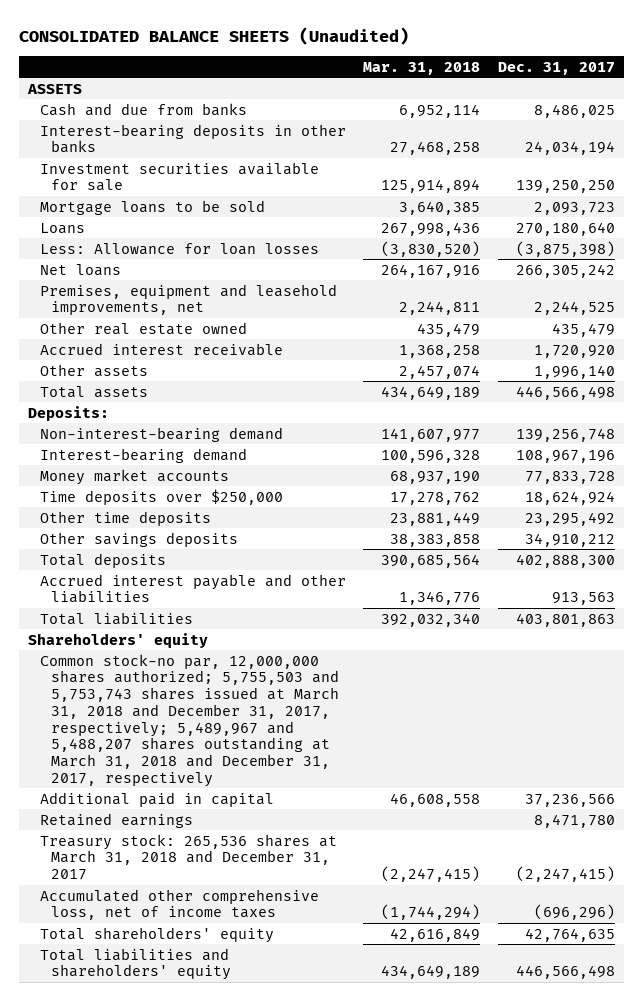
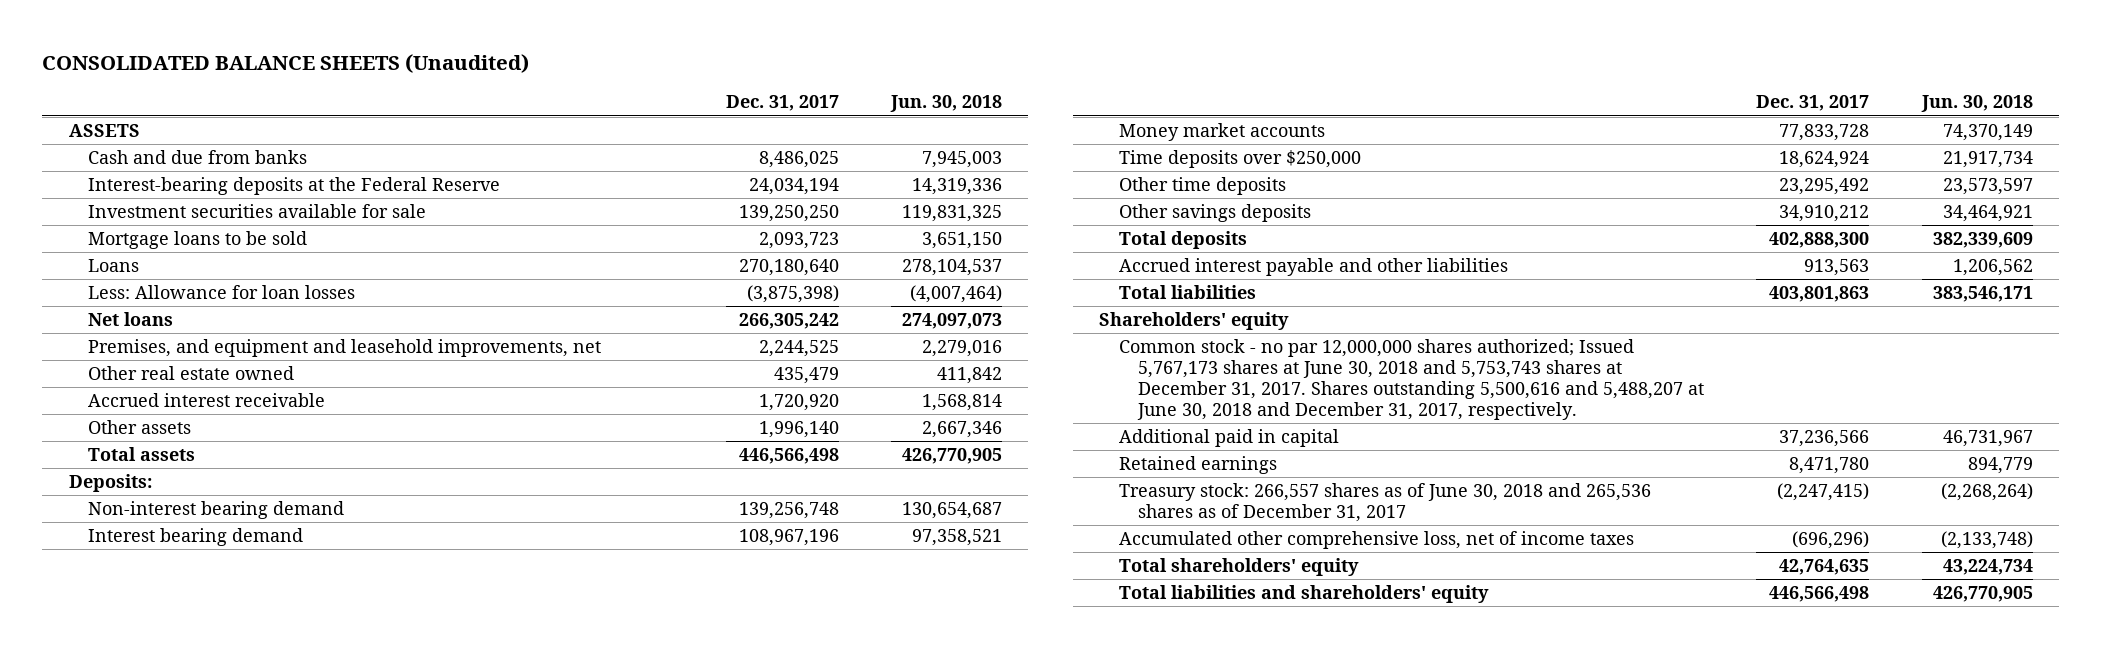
- | Mar. 31, 2018 | Dec. 31, 2017
+ | Dec. 31, 2017 | Jun. 30, 2018
- Interest-bearing deposits in other banks | 27,468,258 | 24,034,194
+ Interest-bearing deposits at the Federal Reserve | 24,034,194 | 14,319,336
- Premises, equipment and leasehold improvements, net | 2,244,811 | 2,244,525
+ Premises, and equipment and leasehold improvements, net | 2,244,525 | 2,279,016
- Non-interest-bearing demand | 141,607,977 | 139,256,748
- Interest-bearing demand | 100,596,328 | 108,967,196
+ Non-interest bearing demand | 139,256,748 | 130,654,687
+ Interest bearing demand | 108,967,196 | 97,358,521
- Common stock-no par, 12,000,000 shares authorized; 5,755,503 and 5,753,743 shares issued at March 31, 2018 and December 31, 2017, respectively; 5,489,967 and 5,488,207 shares outstanding at March 31, 2018 and December 31, 2017, respectively
+ Common stock - no par 12,000,000 shares authorized; Issued 5,767,173 shares at June 30, 2018 and 5,753,743 shares at December 31, 2017. Shares outstanding 5,500,616 and 5,488,207 at June 30, 2018 and December 31, 2017, respectively.
- Treasury stock: 265,536 shares at March 31, 2018 and December 31, 2017 | (2,247,415) | (2,247,415)
+ Treasury stock: 266,557 shares as of June 30, 2018 and 265,536 shares as of December 31, 2017 | (2,247,415) | (2,268,264)

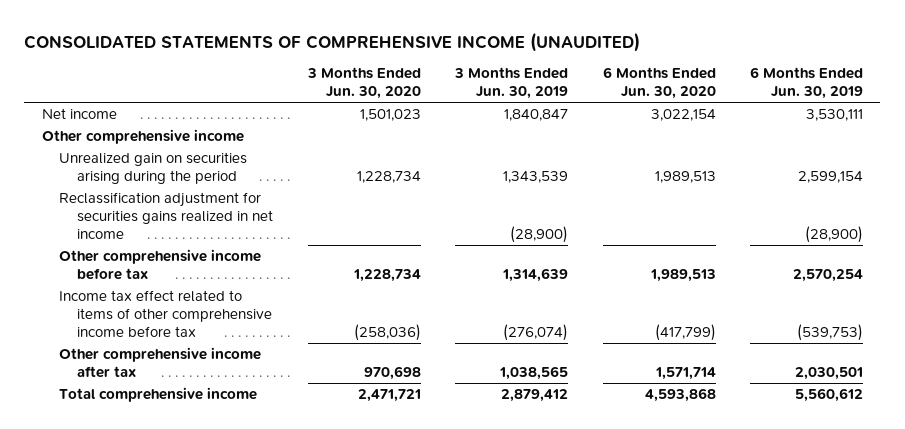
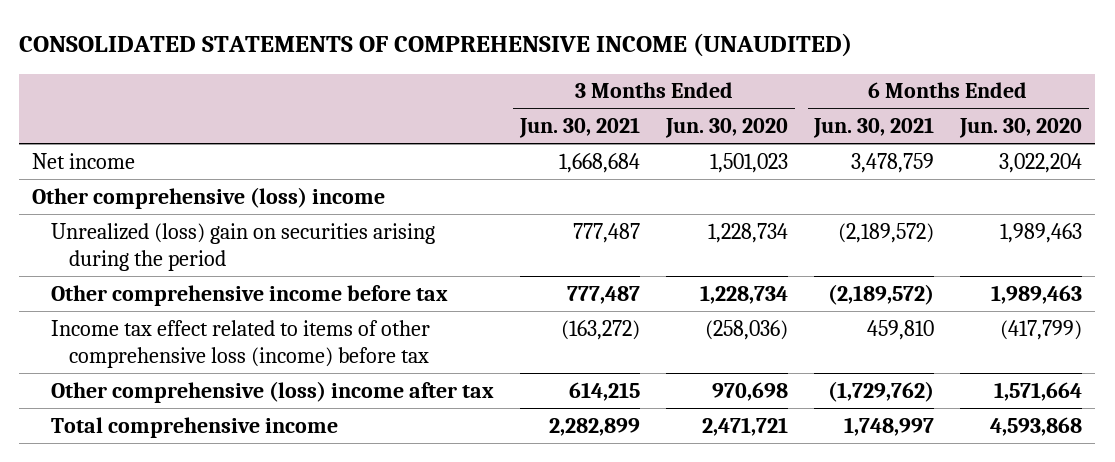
- | 3 Months Ended Jun. 30, 2020 | 3 Months Ended Jun. 30, 2019 | 6 Months Ended Jun. 30, 2020 | 6 Months Ended Jun. 30, 2019
+ | 3 Months Ended Jun. 30, 2021 | 3 Months Ended Jun. 30, 2020 | 6 Months Ended Jun. 30, 2021 | 6 Months Ended Jun. 30, 2020
- Net income | 1,501,023 | 1,840,847 | 3,022,154 | 3,530,111
- Other comprehensive income
- Unrealized gain on securities arising during the period | 1,228,734 | 1,343,539 | 1,989,513 | 2,599,154
- Reclassification adjustment for securities gains realized in net income | | (28,900) | | (28,900)
- Other comprehensive income before tax | 1,228,734 | 1,314,639 | 1,989,513 | 2,570,254
- Income tax effect related to items of other comprehensive income before tax | (258,036) | (276,074) | (417,799) | (539,753)
- Other comprehensive income after tax | 970,698 | 1,038,565 | 1,571,714 | 2,030,501
+ Net income | 1,668,684 | 1,501,023 | 3,478,759 | 3,022,204
+ Other comprehensive (loss) income
+ Unrealized (loss) gain on securities arising during the period | 777,487 | 1,228,734 | (2,189,572) | 1,989,463
+ Other comprehensive income before tax | 777,487 | 1,228,734 | (2,189,572) | 1,989,463
+ Income tax effect related to items of other comprehensive loss (income) before tax | (163,272) | (258,036) | 459,810 | (417,799)
+ Other comprehensive (loss) income after tax | 614,215 | 970,698 | (1,729,762) | 1,571,664

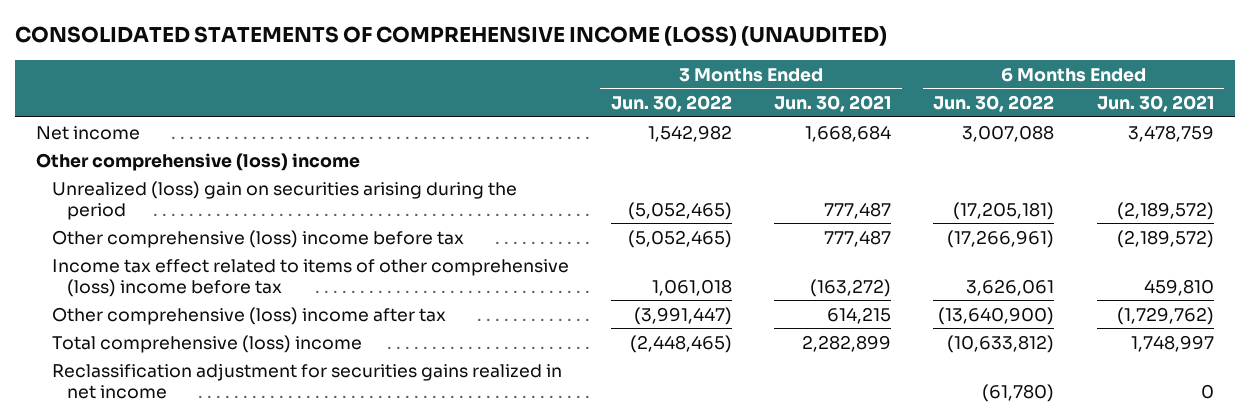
- CONSOLIDATED STATEMENTS OF COMPREHENSIVE INCOME (UNAUDITED)
+ CONSOLIDATED STATEMENTS OF COMPREHENSIVE INCOME (LOSS) (UNAUDITED)
- | 3 Months Ended Jun. 30, 2021 | 3 Months Ended Jun. 30, 2020 | 6 Months Ended Jun. 30, 2021 | 6 Months Ended Jun. 30, 2020
+ | 3 Months Ended Jun. 30, 2022 | 3 Months Ended Jun. 30, 2021 | 6 Months Ended Jun. 30, 2022 | 6 Months Ended Jun. 30, 2021
- Other comprehensive income before tax | 777,487 | 1,228,734 | (2,189,572) | 1,989,463
- Income tax effect related to items of other comprehensive loss (income) before tax | (163,272) | (258,036) | 459,810 | (417,799)
+ Other comprehensive (loss) income before tax | (5,052,465) | 777,487 | (17,266,961) | (2,189,572)
+ Income tax effect related to items of other comprehensive (loss) income before tax | 1,061,018 | (163,272) | 3,626,061 | 459,810
- Total comprehensive income | 2,282,899 | 2,471,721 | 1,748,997 | 4,593,868
+ Total comprehensive (loss) income | (2,448,465) | 2,282,899 | (10,633,812) | 1,748,997
+ Reclassification adjustment for securities gains realized in net income | | | (61,780) | 0

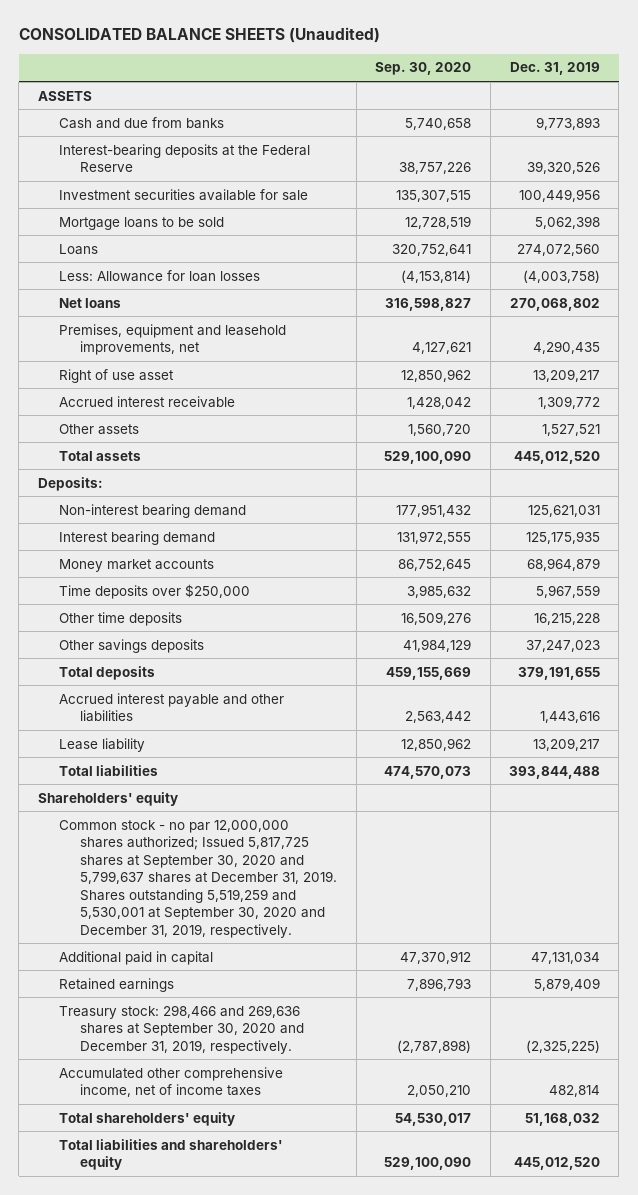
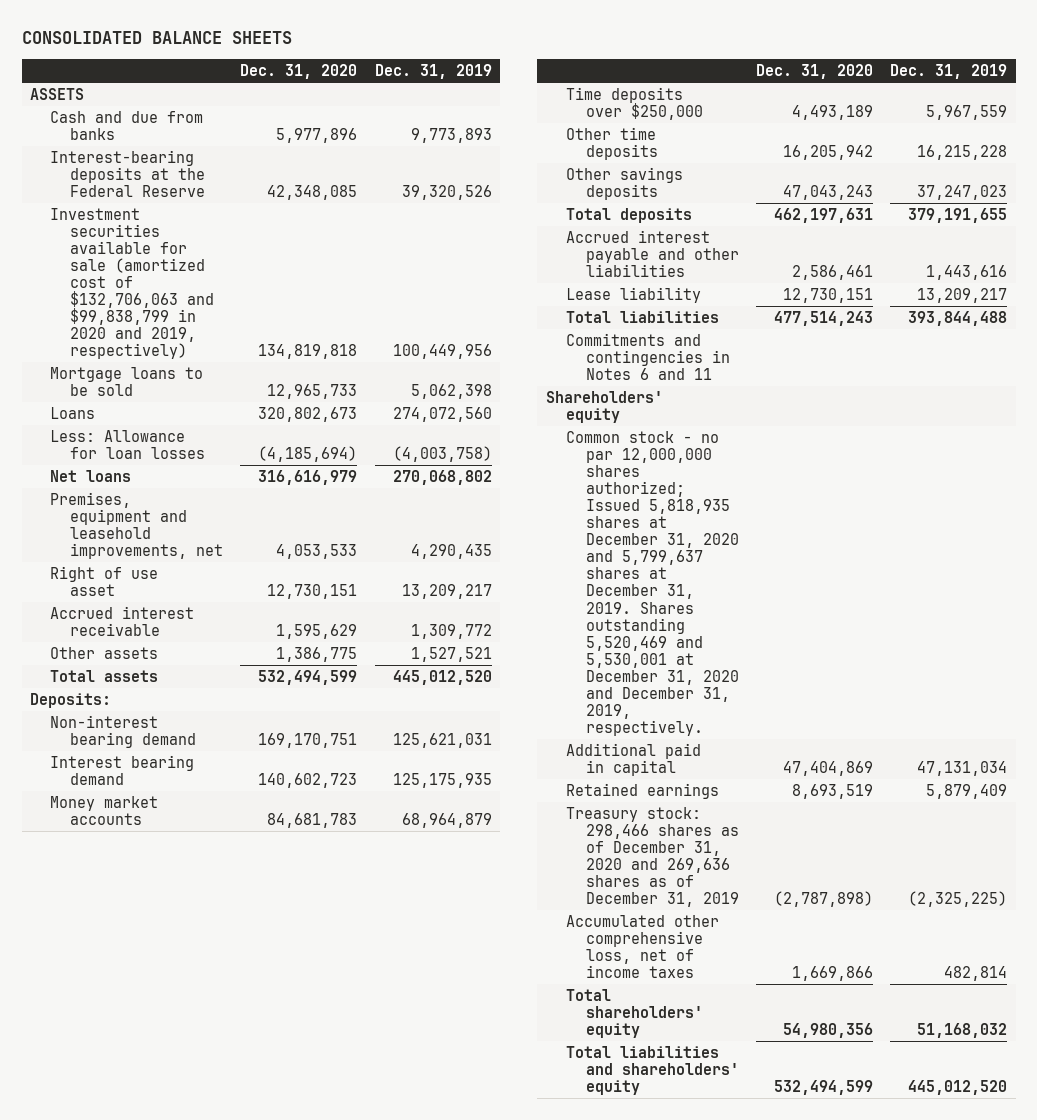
- CONSOLIDATED BALANCE SHEETS (Unaudited)
+ CONSOLIDATED BALANCE SHEETS
- | Sep. 30, 2020 | Dec. 31, 2019
+ | Dec. 31, 2020 | Dec. 31, 2019
- Investment securities available for sale | 135,307,515 | 100,449,956
+ Investment securities available for sale (amortized cost of $132,706,063 and $99,838,799 in 2020 and 2019, respectively) | 134,819,818 | 100,449,956
+ Commitments and contingencies in Notes 6 and 11
- Common stock - no par 12,000,000 shares authorized; Issued 5,817,725 shares at September 30, 2020 and 5,799,637 shares at December 31, 2019. Shares outstanding 5,519,259 and 5,530,001 at September 30, 2020 and December 31, 2019, respectively.
+ Common stock - no par 12,000,000 shares authorized; Issued 5,818,935 shares at December 31, 2020 and 5,799,637 shares at December 31, 2019. Shares outstanding 5,520,469 and 5,530,001 at December 31, 2020 and December 31, 2019, respectively.
- Treasury stock: 298,466 and 269,636 shares at September 30, 2020 and December 31, 2019, respectively. | (2,787,898) | (2,325,225)
- Accumulated other comprehensive income, net of income taxes | 2,050,210 | 482,814
+ Treasury stock: 298,466 shares as of December 31, 2020 and 269,636 shares as of December 31, 2019 | (2,787,898) | (2,325,225)
+ Accumulated other comprehensive loss, net of income taxes | 1,669,866 | 482,814

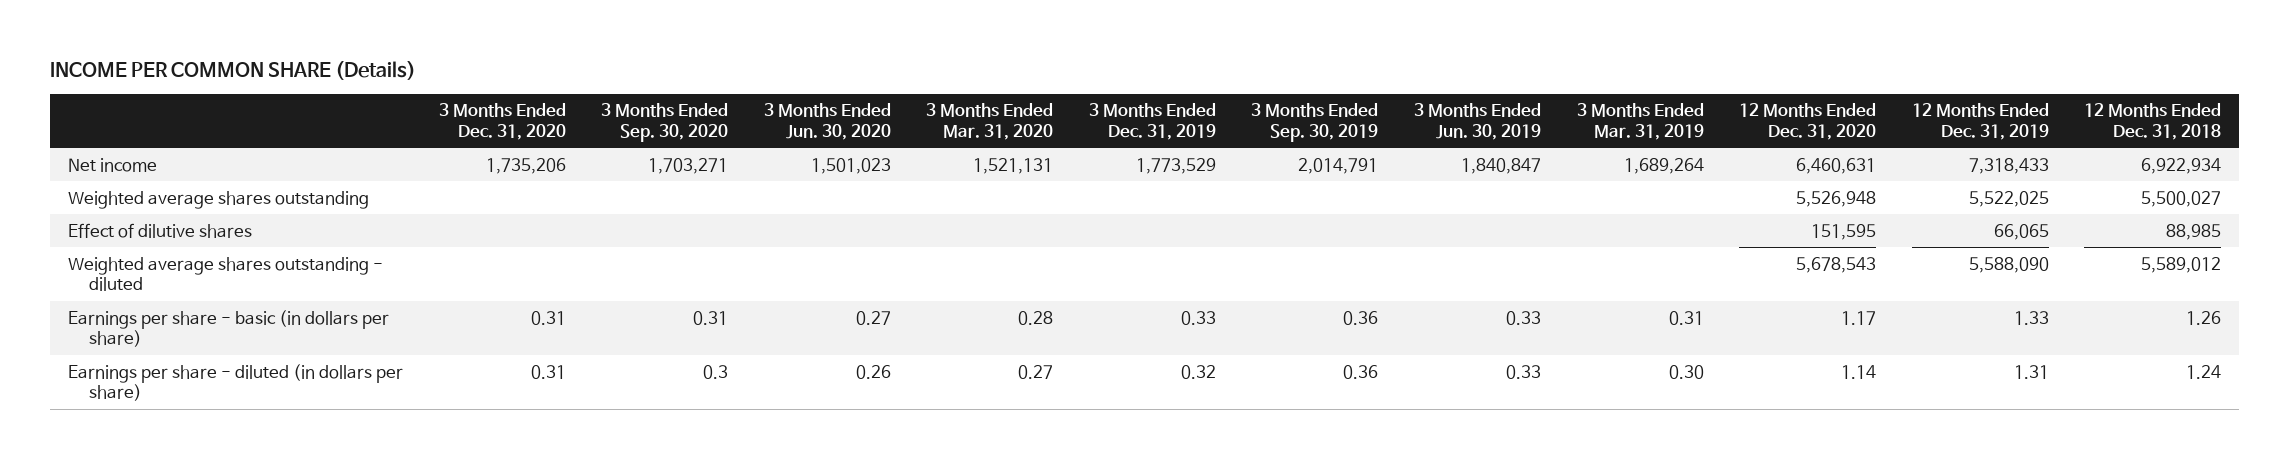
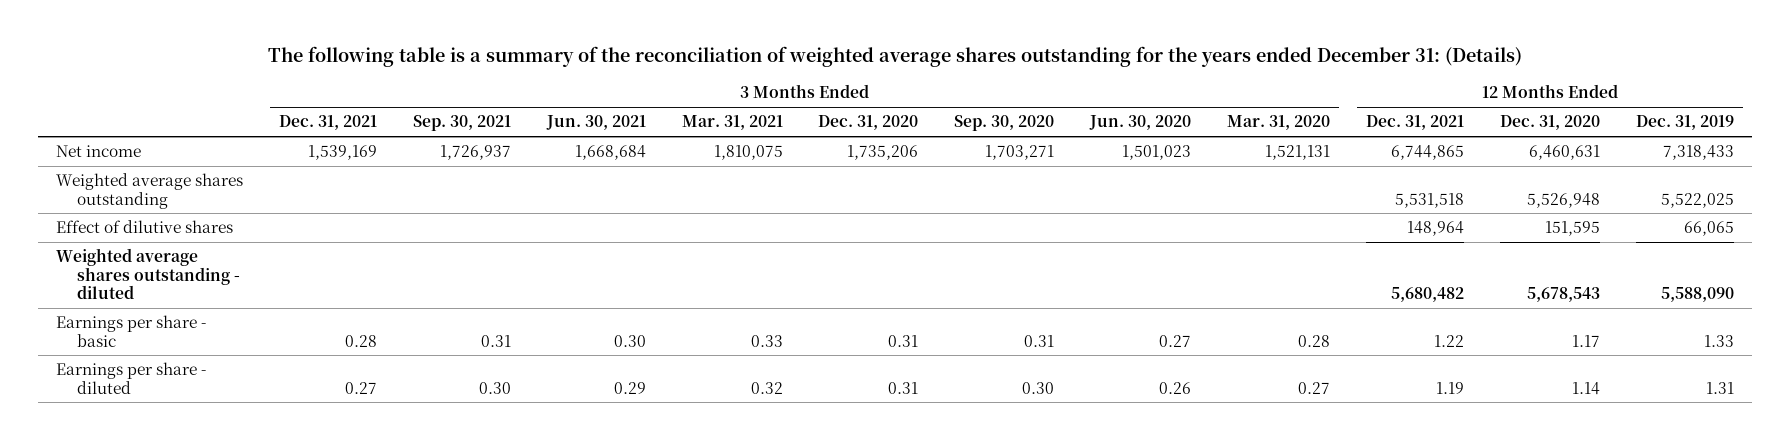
- INCOME PER COMMON SHARE (Details)
+ The following table is a summary of the reconciliation of weighted average shares outstanding for the years ended December 31: (Details)
- | 3 Months Ended Dec. 31, 2020 | 3 Months Ended Sep. 30, 2020 | 3 Months Ended Jun. 30, 2020 | 3 Months Ended Mar. 31, 2020 | 3 Months Ended Dec. 31, 2019 | 3 Months Ended Sep. 30, 2019 | 3 Months Ended Jun. 30, 2019 | 3 Months Ended Mar. 31, 2019 | 12 Months Ended Dec. 31, 2020 | 12 Months Ended Dec. 31, 2019 | 12 Months Ended Dec. 31, 2018
+ | 3 Months Ended Dec. 31, 2021 | 3 Months Ended Sep. 30, 2021 | 3 Months Ended Jun. 30, 2021 | 3 Months Ended Mar. 31, 2021 | 3 Months Ended Dec. 31, 2020 | 3 Months Ended Sep. 30, 2020 | 3 Months Ended Jun. 30, 2020 | 3 Months Ended Mar. 31, 2020 | 12 Months Ended Dec. 31, 2021 | 12 Months Ended Dec. 31, 2020 | 12 Months Ended Dec. 31, 2019
- Earnings per share - basic (in dollars per share) | 0.31 | 0.31 | 0.27 | 0.28 | 0.33 | 0.36 | 0.33 | 0.31 | 1.17 | 1.33 | 1.26
- Earnings per share - diluted (in dollars per share) | 0.31 | 0.3 | 0.26 | 0.27 | 0.32 | 0.36 | 0.33 | 0.30 | 1.14 | 1.31 | 1.24
+ Earnings per share - basic | 0.28 | 0.31 | 0.30 | 0.33 | 0.31 | 0.31 | 0.27 | 0.28 | 1.22 | 1.17 | 1.33
+ Earnings per share - diluted | 0.27 | 0.30 | 0.29 | 0.32 | 0.31 | 0.30 | 0.26 | 0.27 | 1.19 | 1.14 | 1.31

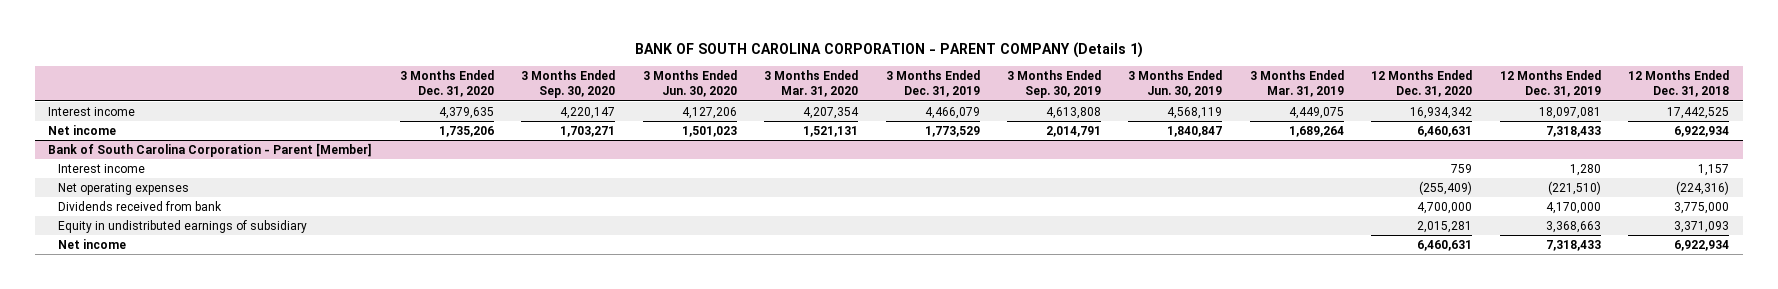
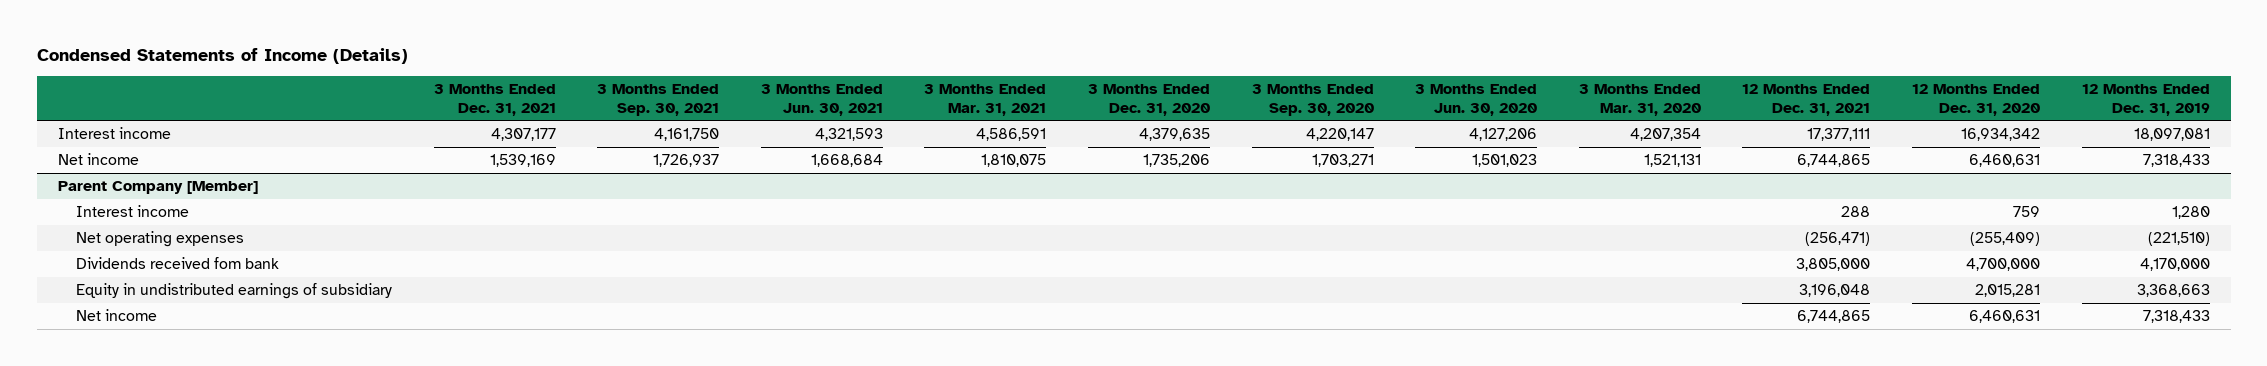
- BANK OF SOUTH CAROLINA CORPORATION - PARENT COMPANY (Details 1)
+ Condensed Statements of Income (Details)
- | 3 Months Ended Dec. 31, 2020 | 3 Months Ended Sep. 30, 2020 | 3 Months Ended Jun. 30, 2020 | 3 Months Ended Mar. 31, 2020 | 3 Months Ended Dec. 31, 2019 | 3 Months Ended Sep. 30, 2019 | 3 Months Ended Jun. 30, 2019 | 3 Months Ended Mar. 31, 2019 | 12 Months Ended Dec. 31, 2020 | 12 Months Ended Dec. 31, 2019 | 12 Months Ended Dec. 31, 2018
+ | 3 Months Ended Dec. 31, 2021 | 3 Months Ended Sep. 30, 2021 | 3 Months Ended Jun. 30, 2021 | 3 Months Ended Mar. 31, 2021 | 3 Months Ended Dec. 31, 2020 | 3 Months Ended Sep. 30, 2020 | 3 Months Ended Jun. 30, 2020 | 3 Months Ended Mar. 31, 2020 | 12 Months Ended Dec. 31, 2021 | 12 Months Ended Dec. 31, 2020 | 12 Months Ended Dec. 31, 2019
- Bank of South Carolina Corporation - Parent [Member]
+ Parent Company [Member]
- Dividends received from bank | | | | | | | | | 4,700,000 | 4,170,000 | 3,775,000
+ Dividends received fom bank | | | | | | | | | 3,805,000 | 4,700,000 | 4,170,000

